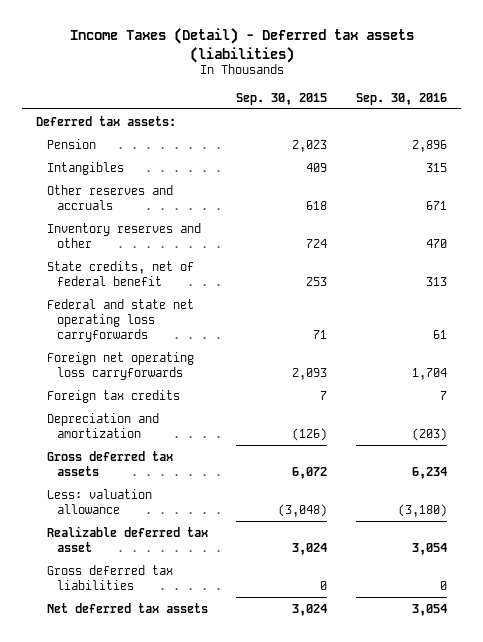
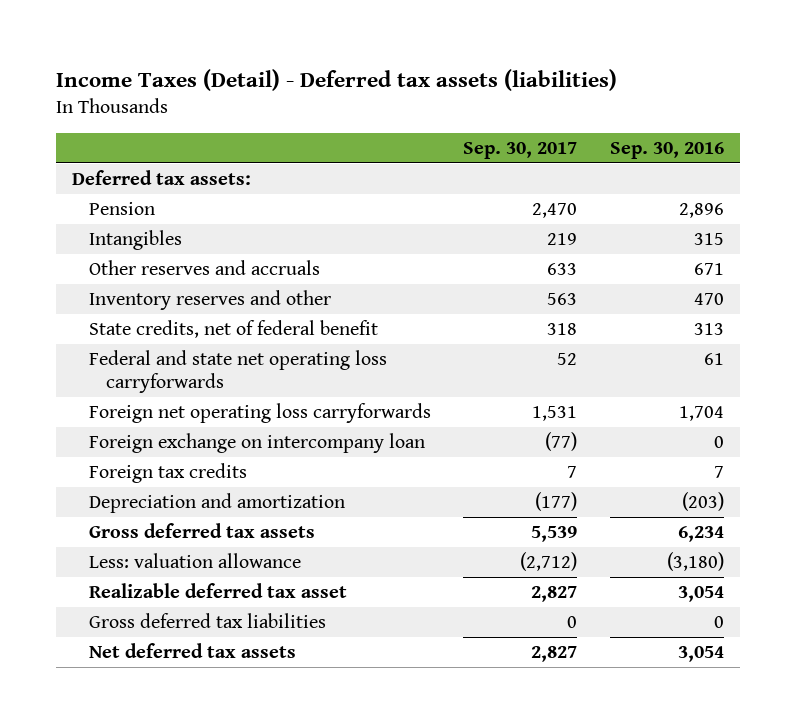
- | Sep. 30, 2015 | Sep. 30, 2016
+ | Sep. 30, 2017 | Sep. 30, 2016
+ Foreign exchange on intercompany loan | (77) | 0

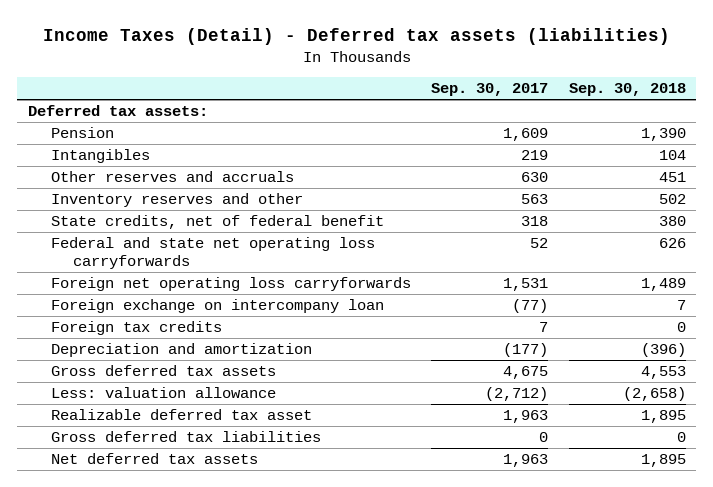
- | Sep. 30, 2017 | Sep. 30, 2016
+ | Sep. 30, 2017 | Sep. 30, 2018
- Pension | 2,470 | 2,896
+ Pension | 1,609 | 1,390
- Other reserves and accruals | 633 | 671
+ Other reserves and accruals | 630 | 451
- Gross deferred tax assets | 5,539 | 6,234
+ Gross deferred tax assets | 4,675 | 4,553
- Realizable deferred tax asset | 2,827 | 3,054
+ Realizable deferred tax asset | 1,963 | 1,895
- Net deferred tax assets | 2,827 | 3,054
+ Net deferred tax assets | 1,963 | 1,895

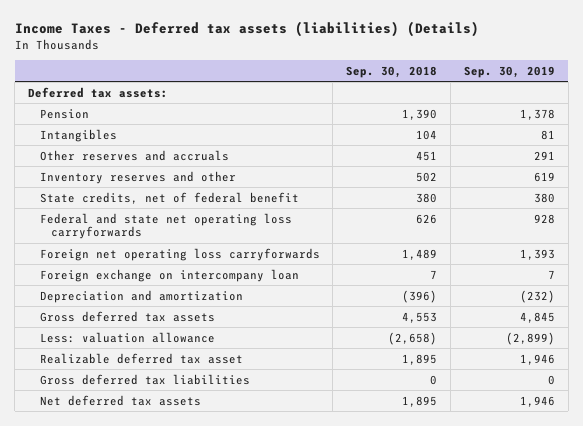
- Income Taxes (Detail) - Deferred tax assets (liabilities)
+ Income Taxes - Deferred tax assets (liabilities) (Details)
- | Sep. 30, 2017 | Sep. 30, 2018
+ | Sep. 30, 2018 | Sep. 30, 2019
- Foreign tax credits | 7 | 0

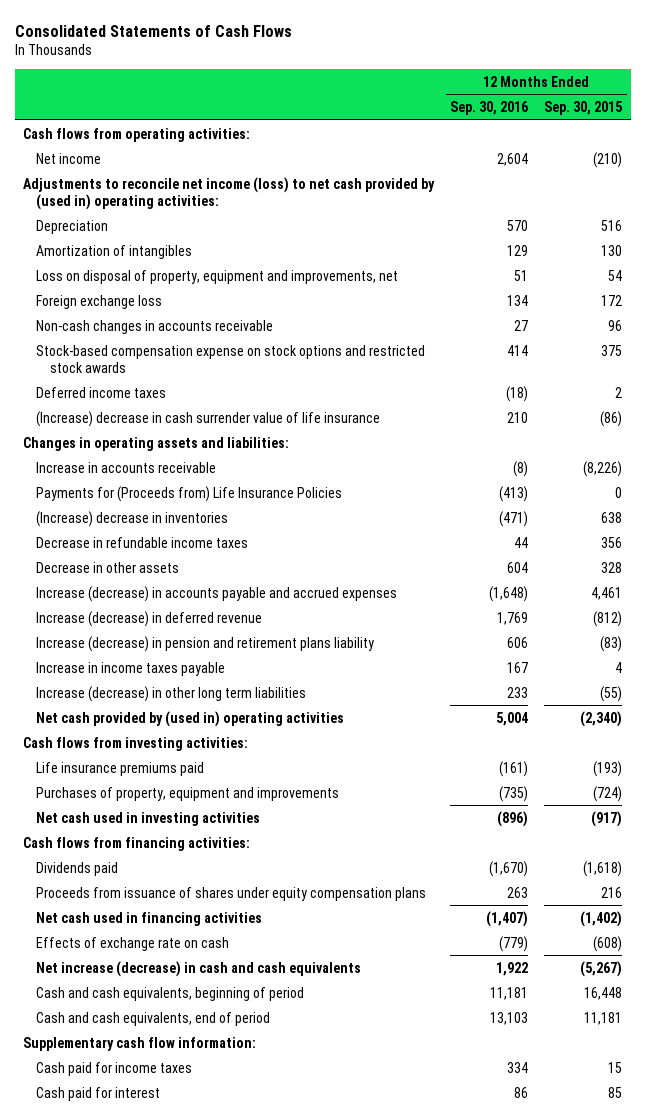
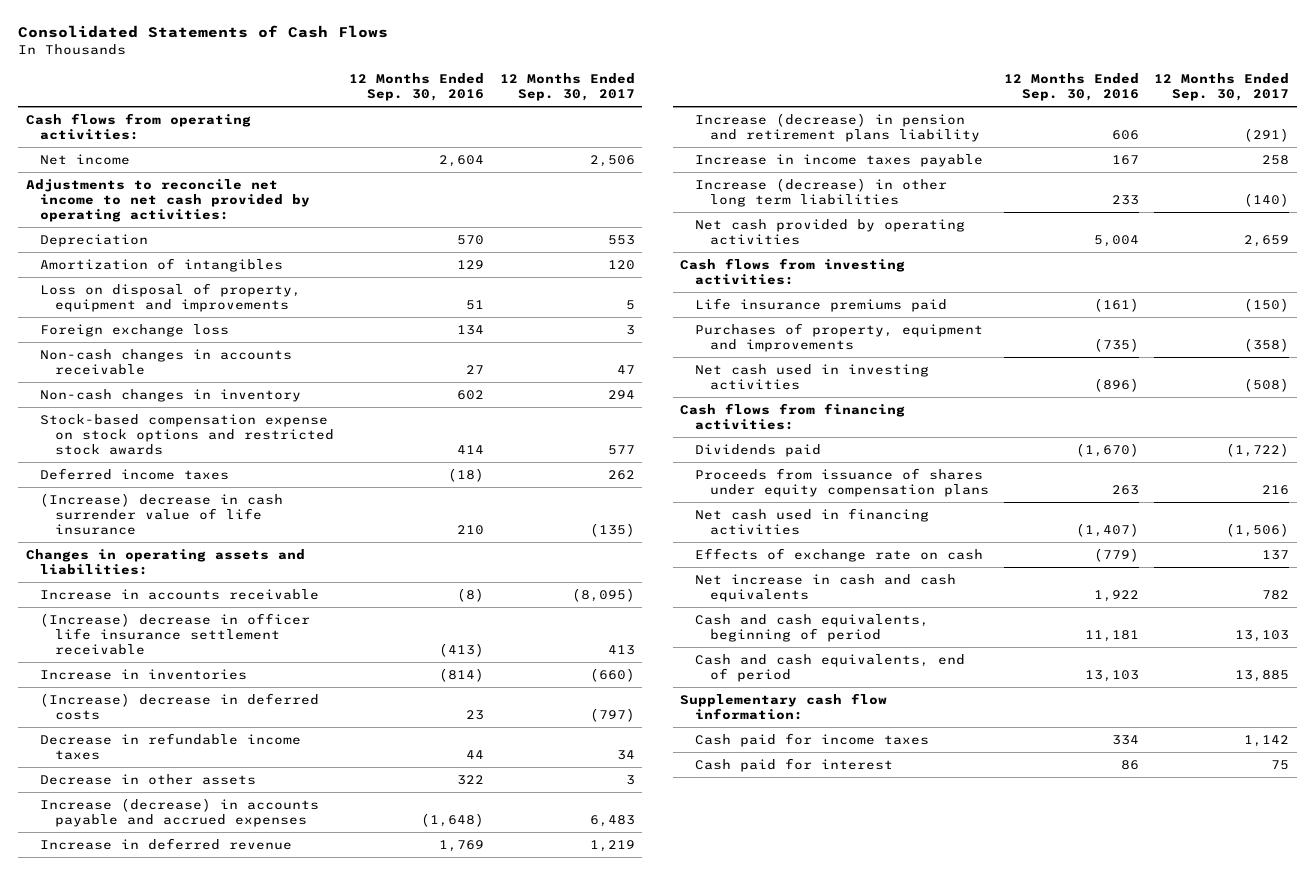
- | 12 Months Ended Sep. 30, 2016 | 12 Months Ended Sep. 30, 2015
+ | 12 Months Ended Sep. 30, 2016 | 12 Months Ended Sep. 30, 2017
- Adjustments to reconcile net income (loss) to net cash provided by (used in) operating activities:
+ Adjustments to reconcile net income to net cash provided by operating activities:
- Loss on disposal of property, equipment and improvements, net | 51 | 54
+ Loss on disposal of property, equipment and improvements | 51 | 5
+ Non-cash changes in inventory | 602 | 294
- Payments for (Proceeds from) Life Insurance Policies | (413) | 0
- (Increase) decrease in inventories | (471) | 638
+ (Increase) decrease in officer life insurance settlement receivable | (413) | 413
+ Increase in inventories | (814) | (660)
+ (Increase) decrease in deferred costs | 23 | (797)
- Decrease in other assets | 604 | 328
+ Decrease in other assets | 322 | 3
- Increase (decrease) in deferred revenue | 1,769 | (812)
+ Increase in deferred revenue | 1,769 | 1,219
- Net cash provided by (used in) operating activities | 5,004 | (2,340)
+ Net cash provided by operating activities | 5,004 | 2,659
- Net increase (decrease) in cash and cash equivalents | 1,922 | (5,267)
+ Net increase in cash and cash equivalents | 1,922 | 782

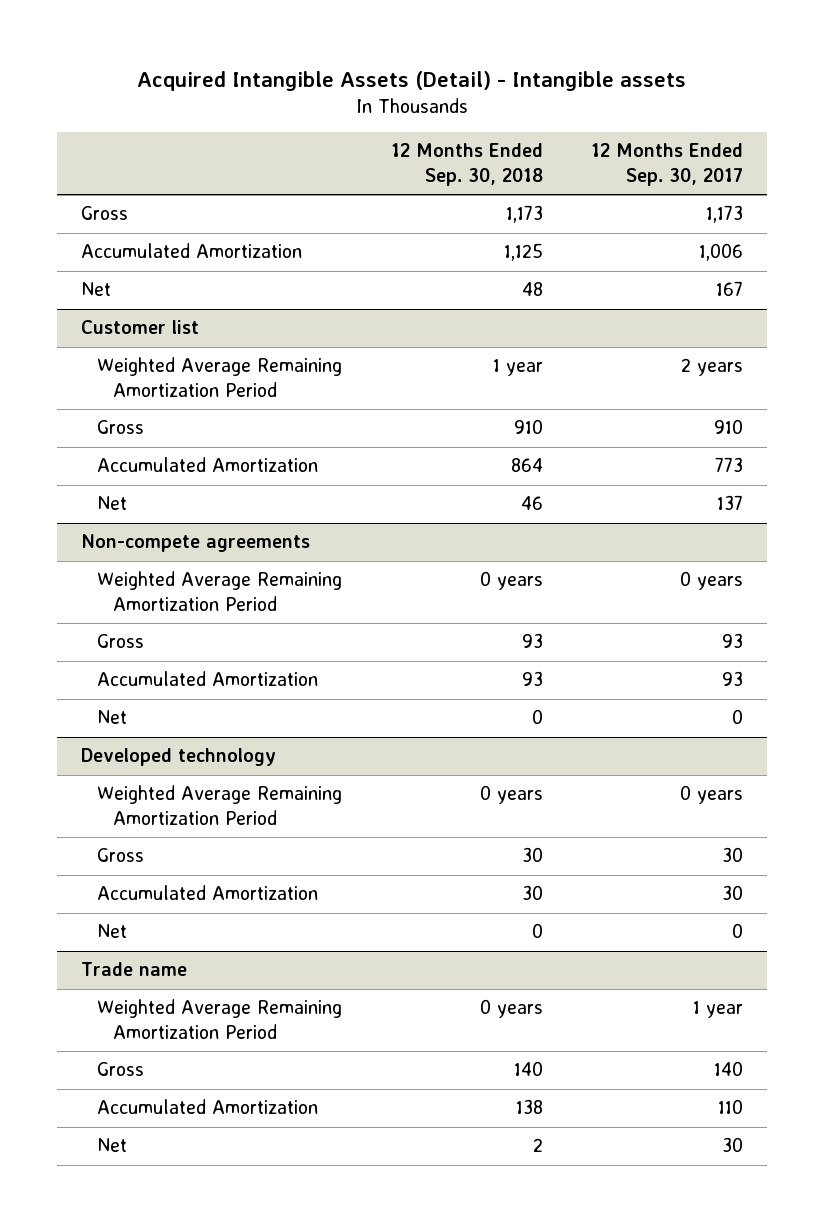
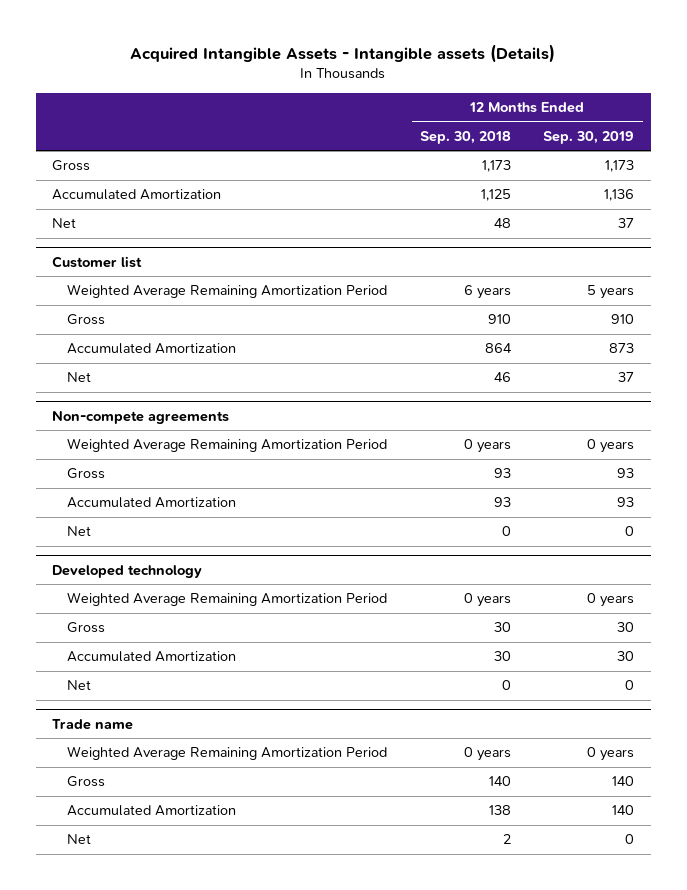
- Acquired Intangible Assets (Detail) - Intangible assets
+ Acquired Intangible Assets - Intangible assets (Details)
- | 12 Months Ended Sep. 30, 2018 | 12 Months Ended Sep. 30, 2017
+ | 12 Months Ended Sep. 30, 2018 | 12 Months Ended Sep. 30, 2019
@ Customer list
- Weighted Average Remaining Amortization Period | 1 year | 2 years
+ Weighted Average Remaining Amortization Period | 6 years | 5 years

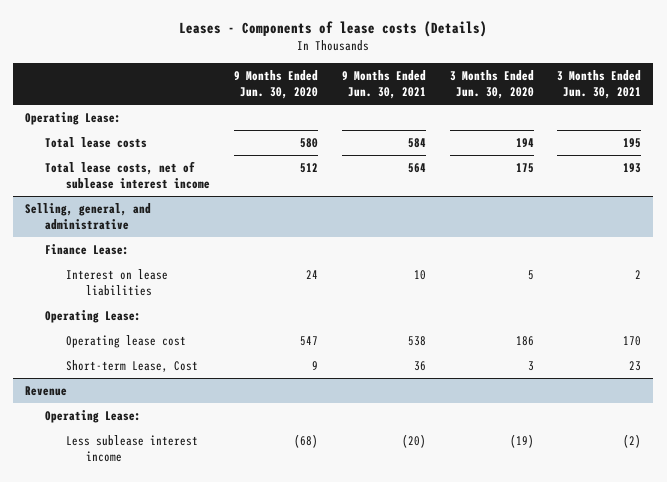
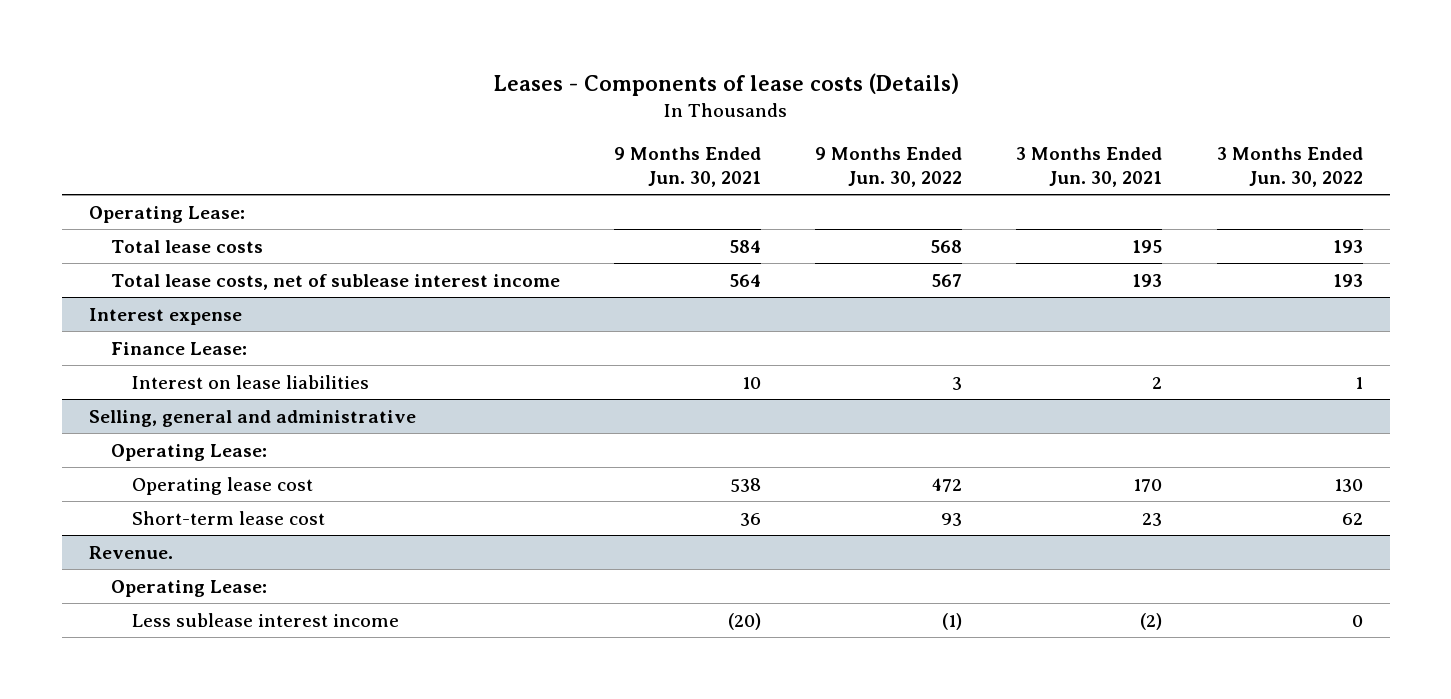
- | 9 Months Ended Jun. 30, 2020 | 9 Months Ended Jun. 30, 2021 | 3 Months Ended Jun. 30, 2020 | 3 Months Ended Jun. 30, 2021
+ | 9 Months Ended Jun. 30, 2021 | 9 Months Ended Jun. 30, 2022 | 3 Months Ended Jun. 30, 2021 | 3 Months Ended Jun. 30, 2022
- Selling, general, and administrative
+ Interest expense
+ Selling, general and administrative
- Short-term Lease, Cost | 9 | 36 | 3 | 23
- Revenue
+ Short-term lease cost | 36 | 93 | 23 | 62
+ Revenue.

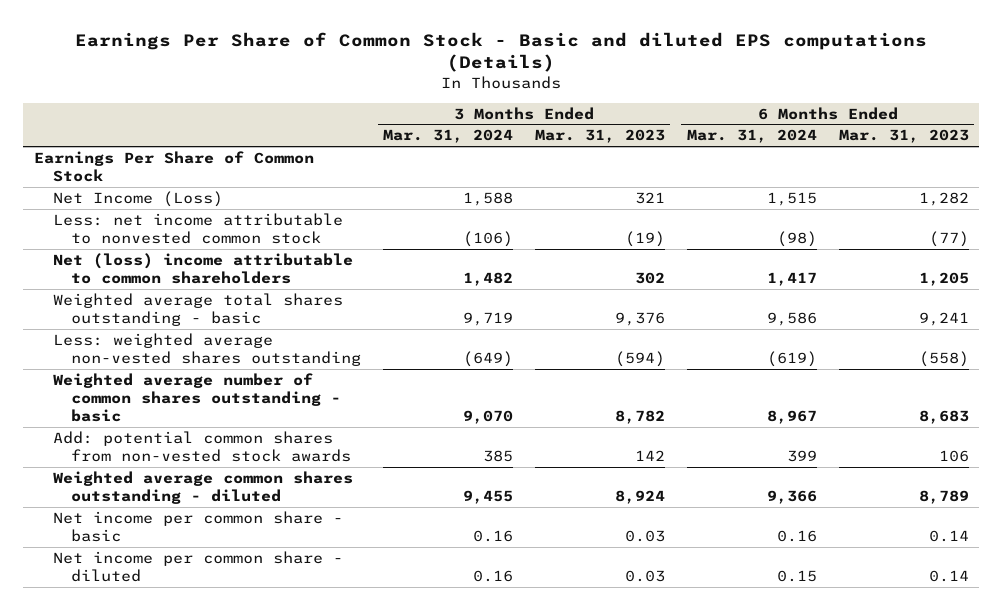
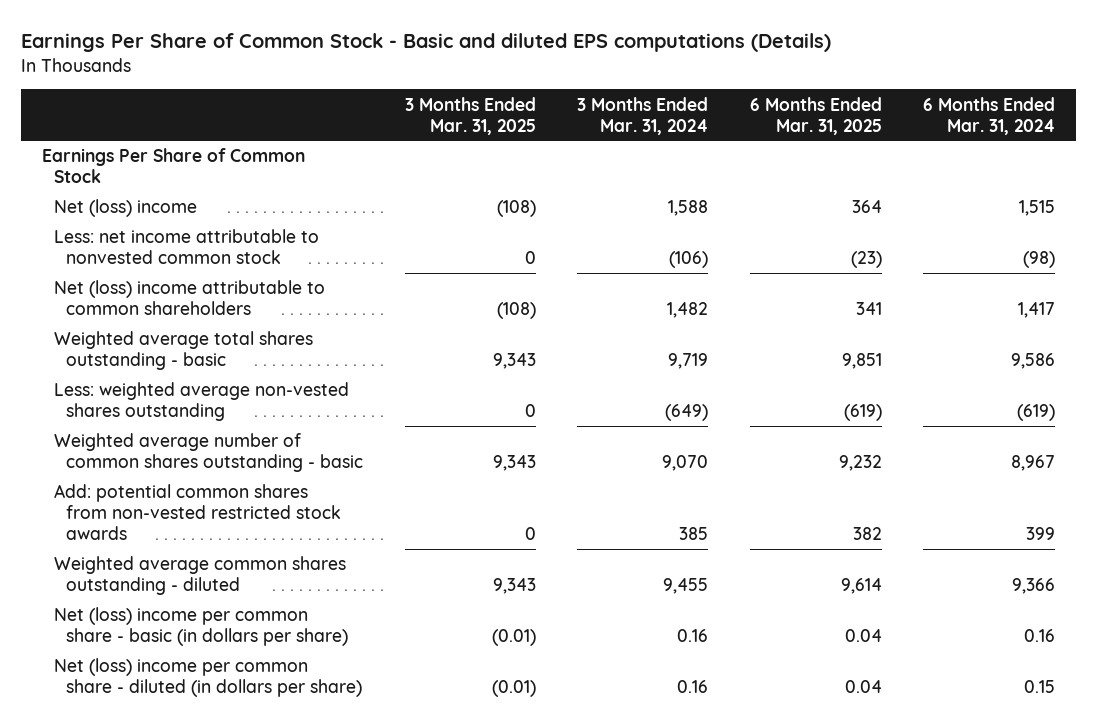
- | 3 Months Ended Mar. 31, 2024 | 3 Months Ended Mar. 31, 2023 | 6 Months Ended Mar. 31, 2024 | 6 Months Ended Mar. 31, 2023
+ | 3 Months Ended Mar. 31, 2025 | 3 Months Ended Mar. 31, 2024 | 6 Months Ended Mar. 31, 2025 | 6 Months Ended Mar. 31, 2024
- Net Income (Loss) | 1,588 | 321 | 1,515 | 1,282
+ Net (loss) income | (108) | 1,588 | 364 | 1,515
- Add: potential common shares from non-vested stock awards | 385 | 142 | 399 | 106
+ Add: potential common shares from non-vested restricted stock awards | 0 | 385 | 382 | 399
- Net income per common share - basic | 0.16 | 0.03 | 0.16 | 0.14
- Net income per common share - diluted | 0.16 | 0.03 | 0.15 | 0.14
+ Net (loss) income per common share - basic (in dollars per share) | (0.01) | 0.16 | 0.04 | 0.16
+ Net (loss) income per common share - diluted (in dollars per share) | (0.01) | 0.16 | 0.04 | 0.15

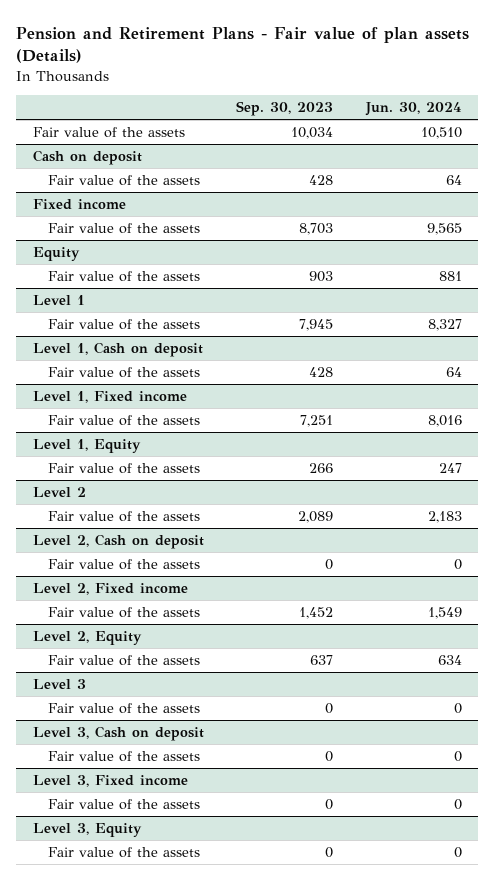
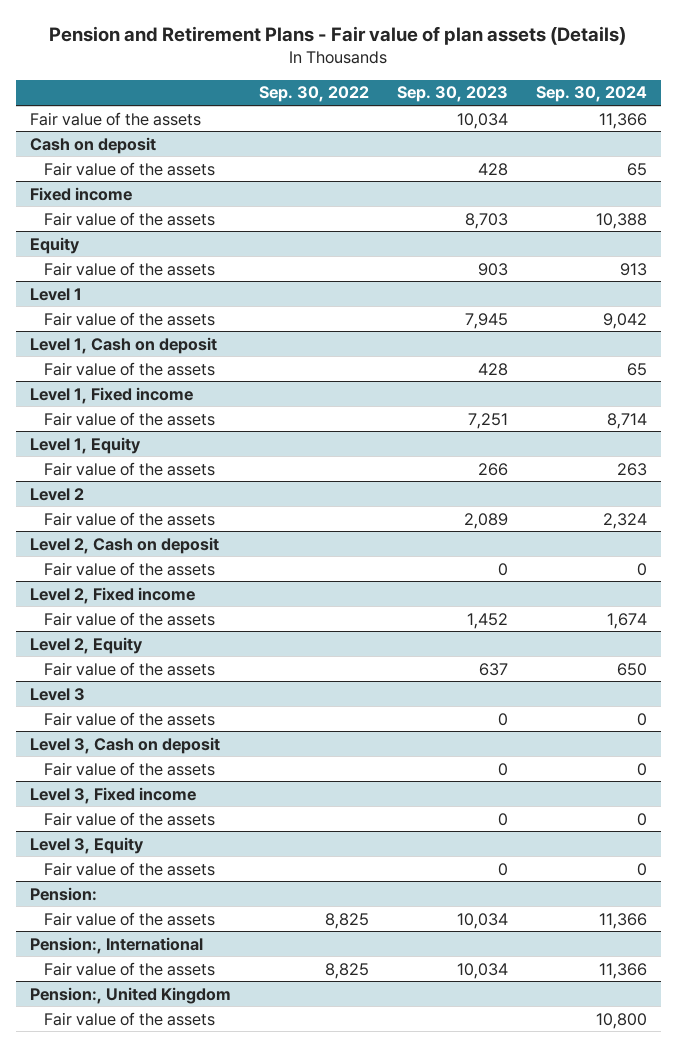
- | Sep. 30, 2023 | Jun. 30, 2024
+ | Sep. 30, 2022 | Sep. 30, 2023 | Sep. 30, 2024
+ Pension:
+ Fair value of the assets | 8,825 | 10,034 | 11,366
+ Pension:, International
+ Fair value of the assets | 8,825 | 10,034 | 11,366
+ Pension:, United Kingdom
+ Fair value of the assets | | | 10,800

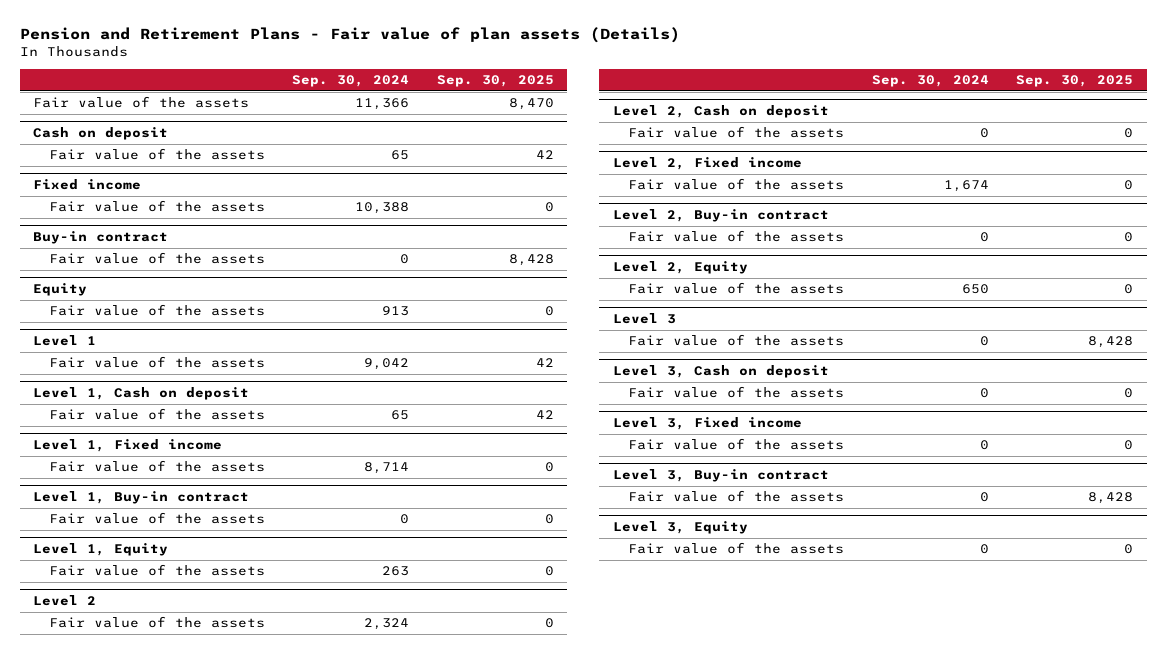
- | Sep. 30, 2022 | Sep. 30, 2023 | Sep. 30, 2024
+ | Sep. 30, 2024 | Sep. 30, 2025
+ Buy-in contract
+ Fair value of the assets | 0 | 8,428
+ Level 1, Buy-in contract
+ Fair value of the assets | 0 | 0
+ Level 2, Buy-in contract
+ Fair value of the assets | 0 | 0
+ Level 3, Buy-in contract
+ Fair value of the assets | 0 | 8,428
- Pension:
- Fair value of the assets | 8,825 | 10,034 | 11,366
- Pension:, International
- Fair value of the assets | 8,825 | 10,034 | 11,366
- Pension:, United Kingdom
- Fair value of the assets | | | 10,800

